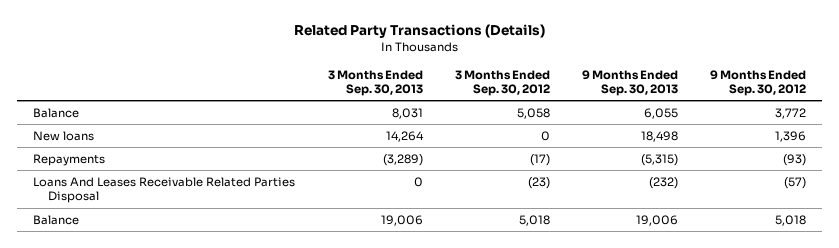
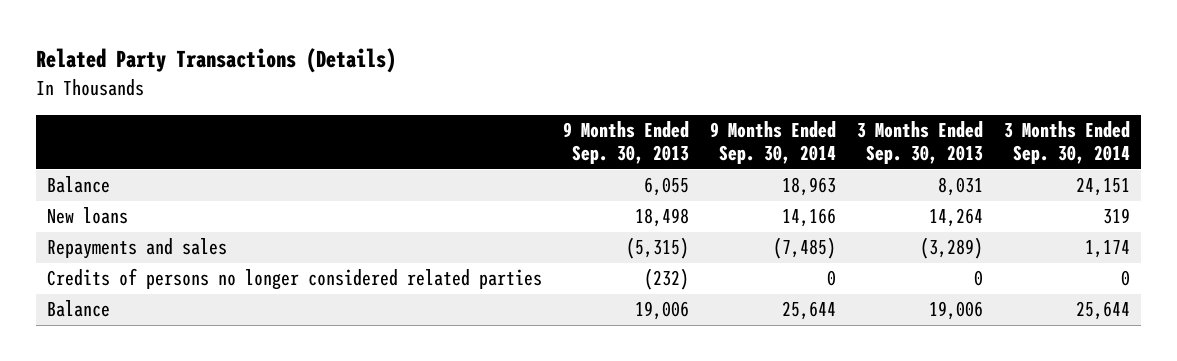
- | 3 Months Ended Sep. 30, 2013 | 3 Months Ended Sep. 30, 2012 | 9 Months Ended Sep. 30, 2013 | 9 Months Ended Sep. 30, 2012
+ | 9 Months Ended Sep. 30, 2013 | 9 Months Ended Sep. 30, 2014 | 3 Months Ended Sep. 30, 2013 | 3 Months Ended Sep. 30, 2014
- Repayments | (3,289) | (17) | (5,315) | (93)
- Loans And Leases Receivable Related Parties Disposal | 0 | (23) | (232) | (57)
+ Repayments and sales | (5,315) | (7,485) | (3,289) | 1,174
+ Credits of persons no longer considered related parties | (232) | 0 | 0 | 0

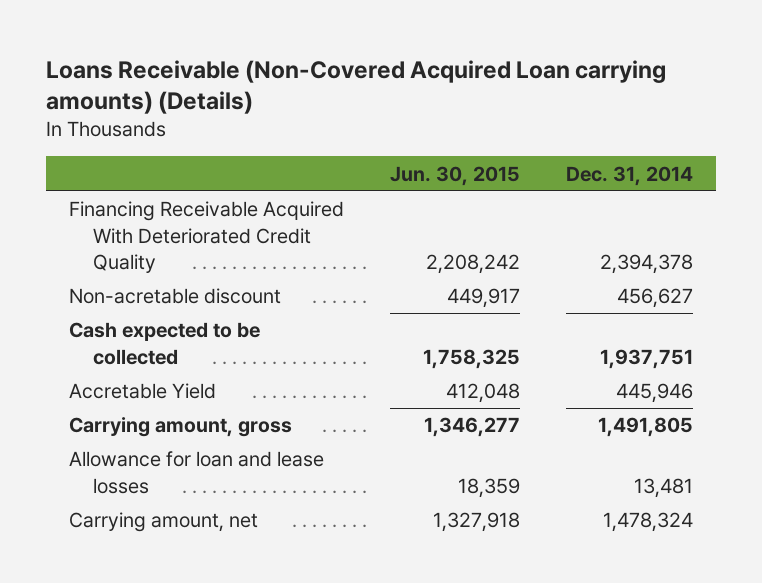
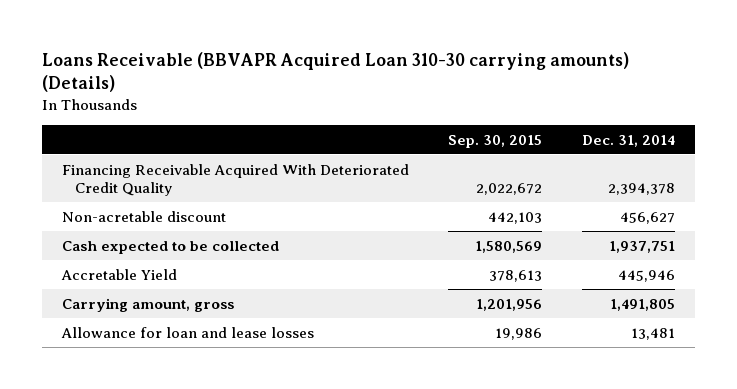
- Loans Receivable (Non-Covered Acquired Loan carrying amounts) (Details)
+ Loans Receivable (BBVAPR Acquired Loan 310-30 carrying amounts) (Details)
- | Jun. 30, 2015 | Dec. 31, 2014
+ | Sep. 30, 2015 | Dec. 31, 2014
- Carrying amount, net | 1,327,918 | 1,478,324

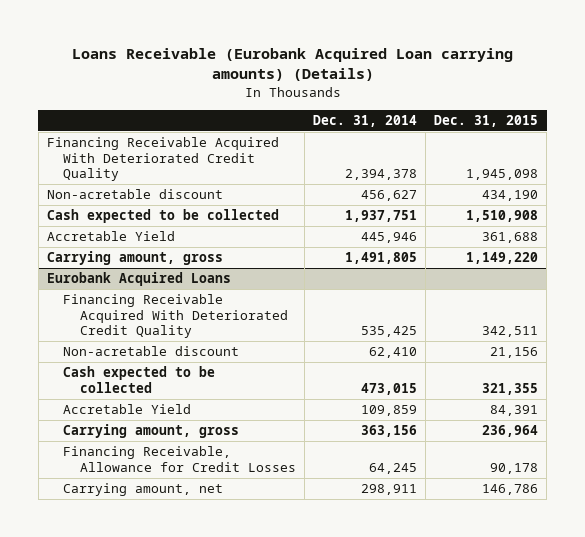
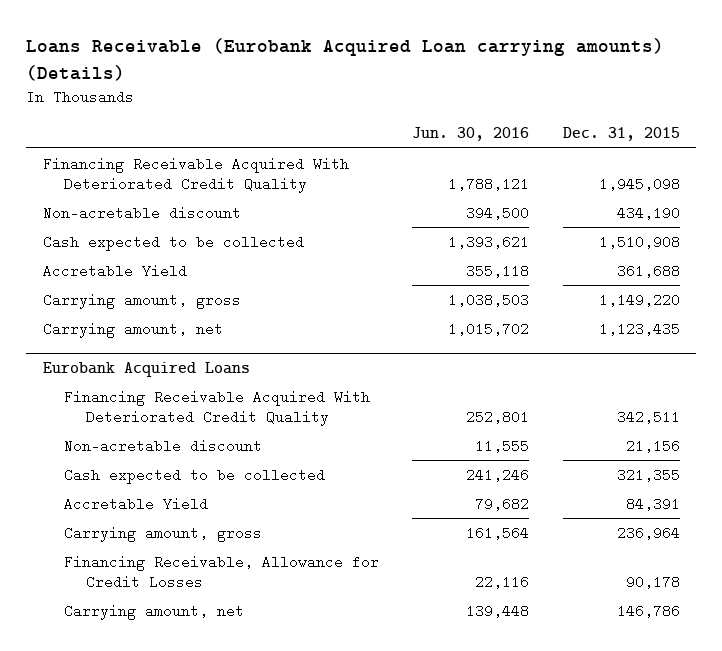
- | Dec. 31, 2014 | Dec. 31, 2015
+ | Jun. 30, 2016 | Dec. 31, 2015
+ Carrying amount, net | 1,015,702 | 1,123,435

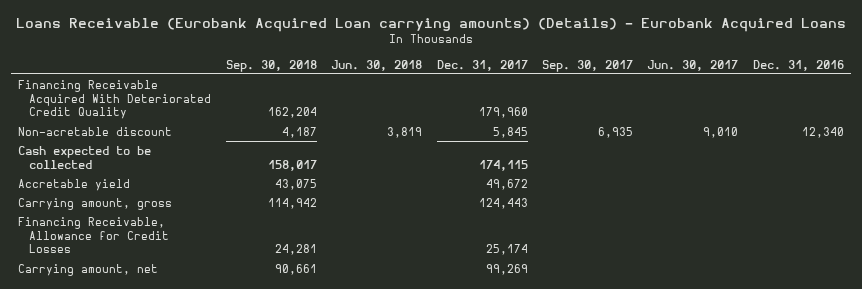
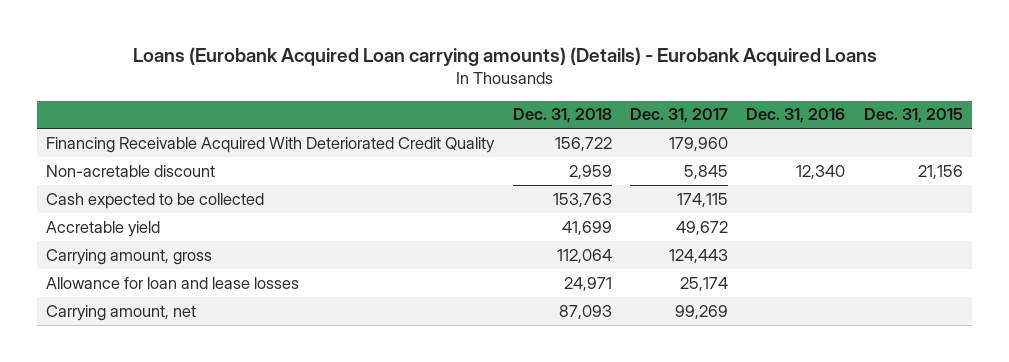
- Loans Receivable (Eurobank Acquired Loan carrying amounts) (Details) - Eurobank Acquired Loans
+ Loans (Eurobank Acquired Loan carrying amounts) (Details) - Eurobank Acquired Loans
- | Sep. 30, 2018 | Jun. 30, 2018 | Dec. 31, 2017 | Sep. 30, 2017 | Jun. 30, 2017 | Dec. 31, 2016
+ | Dec. 31, 2018 | Dec. 31, 2017 | Dec. 31, 2016 | Dec. 31, 2015
- Financing Receivable, Allowance for Credit Losses | 24,281 | | 25,174 | | |
+ Allowance for loan and lease losses | 24,971 | 25,174 | |

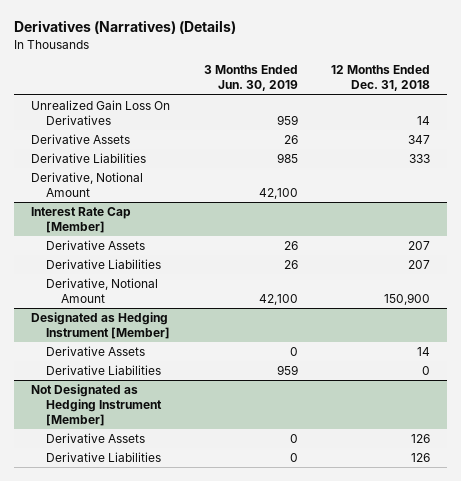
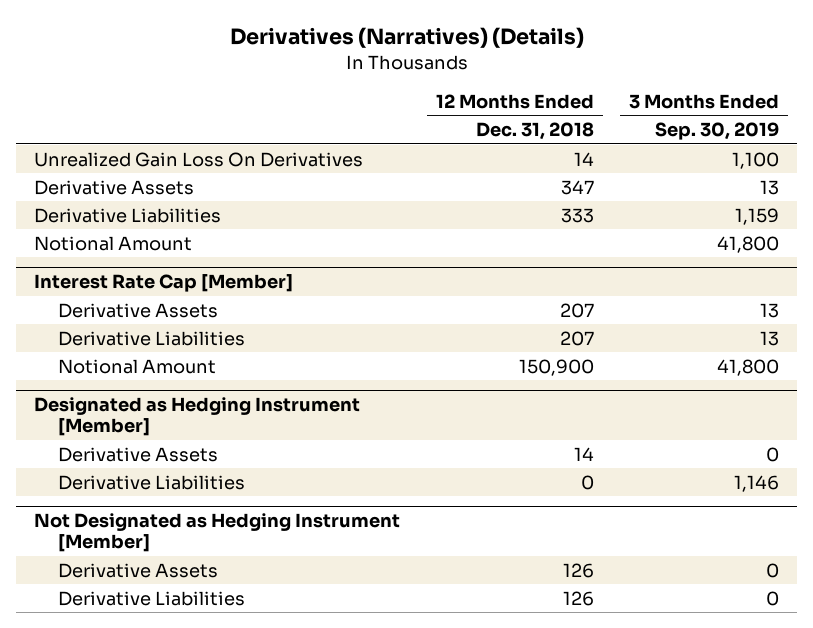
- | 3 Months Ended Jun. 30, 2019 | 12 Months Ended Dec. 31, 2018
+ | 12 Months Ended Dec. 31, 2018 | 3 Months Ended Sep. 30, 2019
- Derivative, Notional Amount | 42,100 |
+ Notional Amount | | 41,800
@ Interest Rate Cap [Member]
- Derivative, Notional Amount | 42,100 | 150,900
+ Notional Amount | 150,900 | 41,800

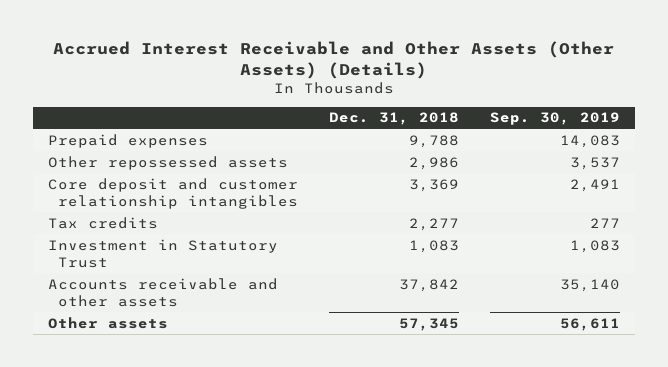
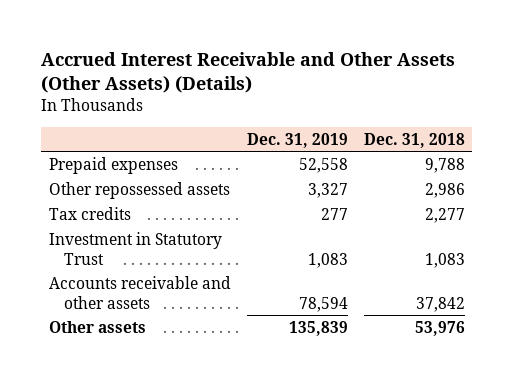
- | Dec. 31, 2018 | Sep. 30, 2019
+ | Dec. 31, 2019 | Dec. 31, 2018
- Core deposit and customer relationship intangibles | 3,369 | 2,491
- Other assets | 57,345 | 56,611
+ Other assets | 135,839 | 53,976

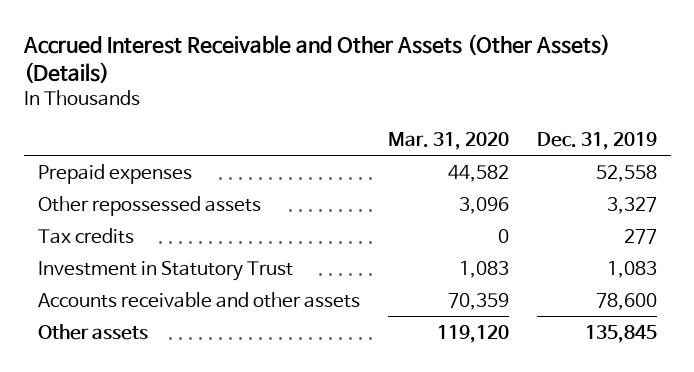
- | Dec. 31, 2019 | Dec. 31, 2018
+ | Mar. 31, 2020 | Dec. 31, 2019
- Accounts receivable and other assets | 78,594 | 37,842
- Other assets | 135,839 | 53,976
+ Accounts receivable and other assets | 70,359 | 78,600
+ Other assets | 119,120 | 135,845

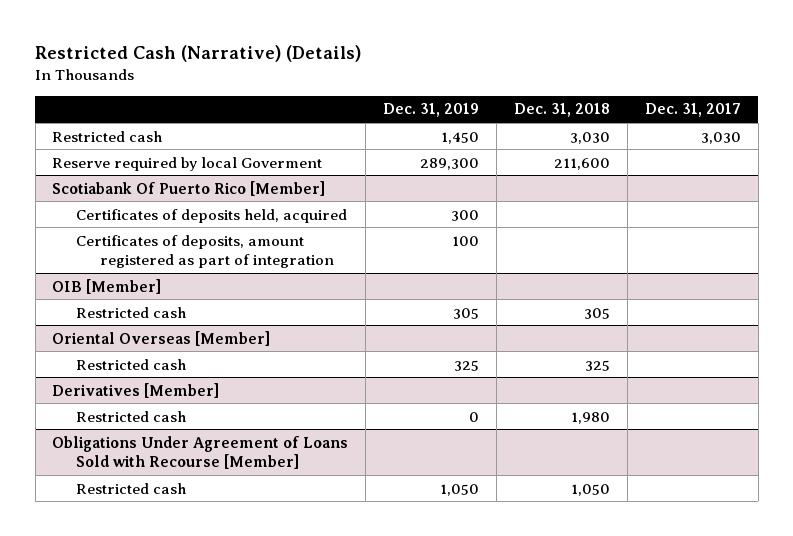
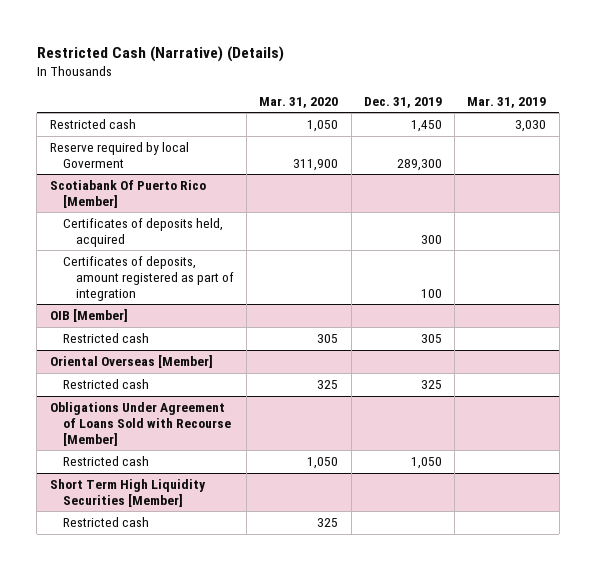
- | Dec. 31, 2019 | Dec. 31, 2018 | Dec. 31, 2017
+ | Mar. 31, 2020 | Dec. 31, 2019 | Mar. 31, 2019
- Derivatives [Member]
- Restricted cash | 0 | 1,980 |
+ Short Term High Liquidity Securities [Member]
+ Restricted cash | 325 | |

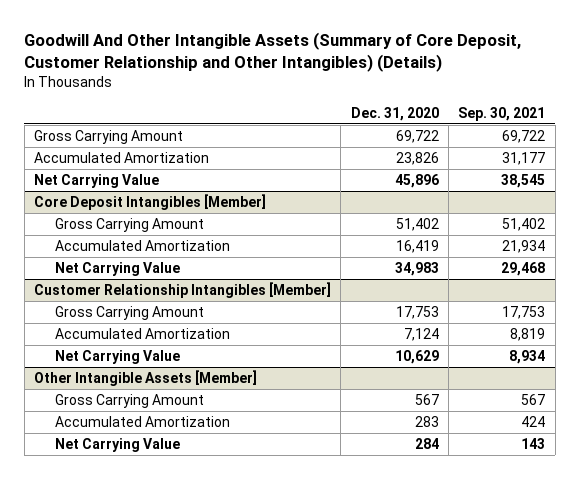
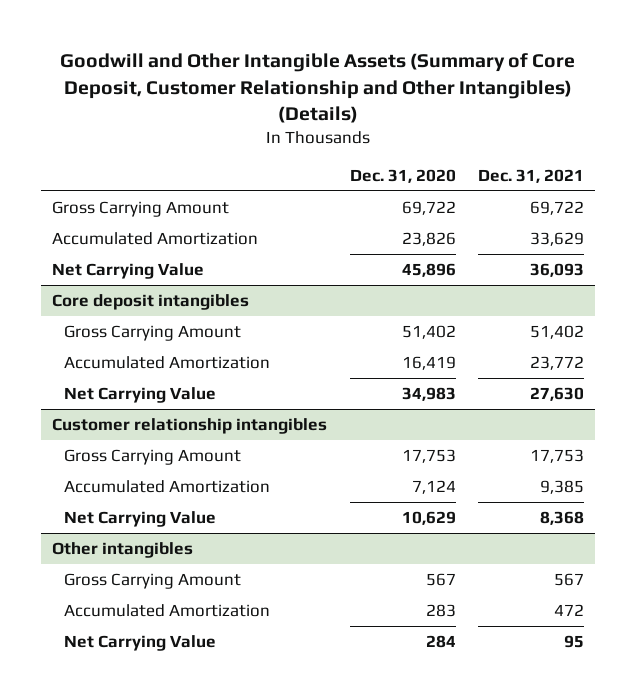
- Goodwill And Other Intangible Assets (Summary of Core Deposit, Customer Relationship and Other Intangibles) (Details)
+ Goodwill and Other Intangible Assets (Summary of Core Deposit, Customer Relationship and Other Intangibles) (Details)
- | Dec. 31, 2020 | Sep. 30, 2021
+ | Dec. 31, 2020 | Dec. 31, 2021
- Core Deposit Intangibles [Member]
+ Core deposit intangibles
- Customer Relationship Intangibles [Member]
+ Customer relationship intangibles
- Other Intangible Assets [Member]
+ Other intangibles

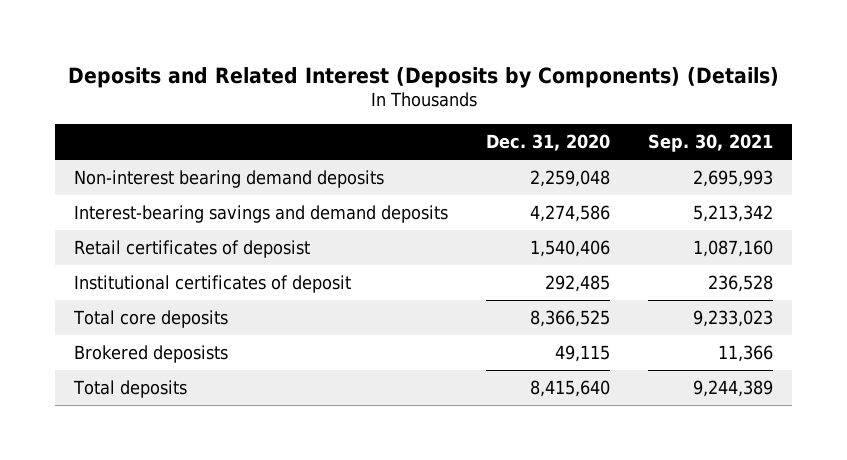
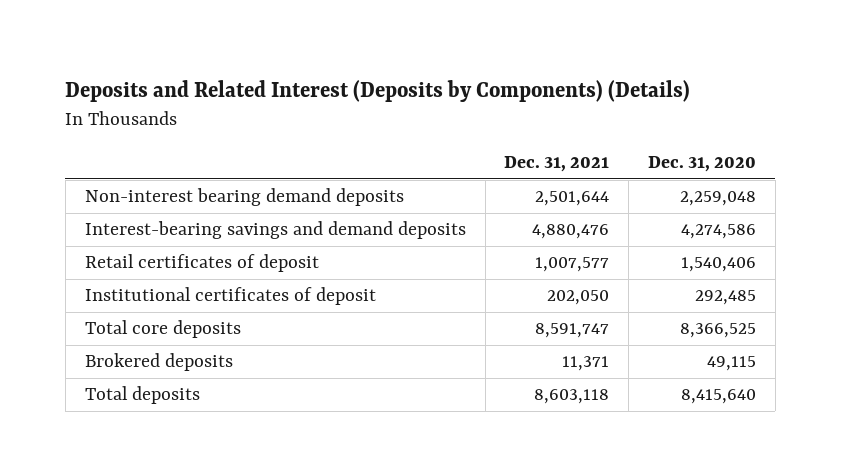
- | Dec. 31, 2020 | Sep. 30, 2021
+ | Dec. 31, 2021 | Dec. 31, 2020
- Retail certificates of deposist | 1,540,406 | 1,087,160
+ Retail certificates of deposit | 1,007,577 | 1,540,406
- Brokered deposists | 49,115 | 11,366
+ Brokered deposits | 11,371 | 49,115

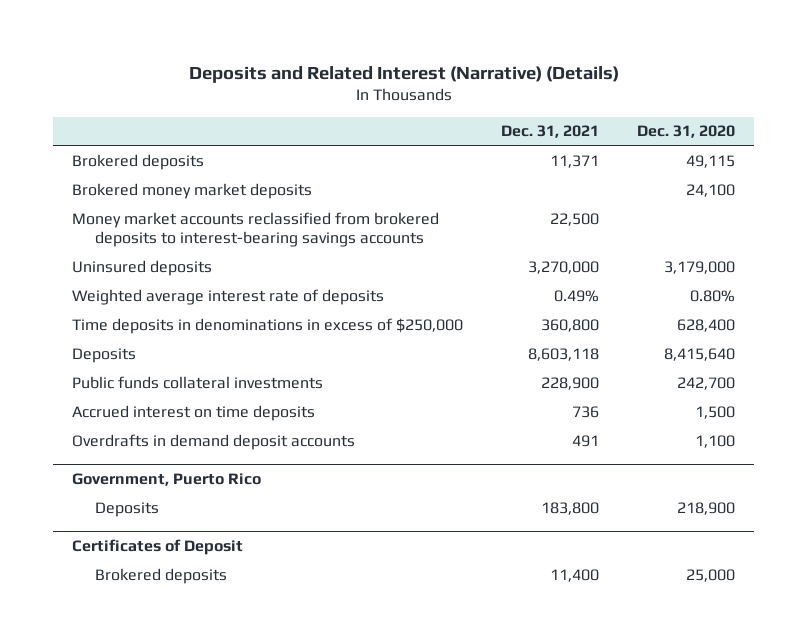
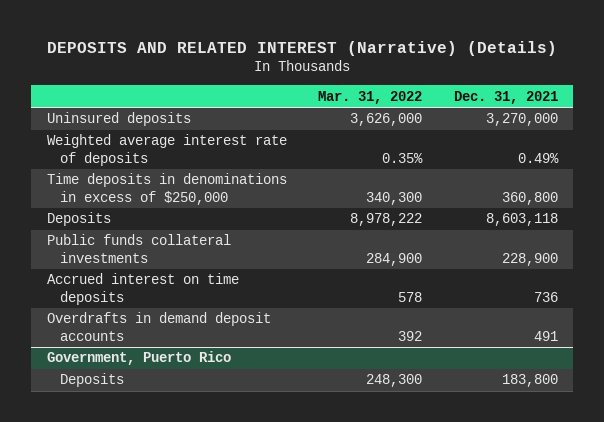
- Deposits and Related Interest (Narrative) (Details)
+ DEPOSITS AND RELATED INTEREST (Narrative) (Details)
- | Dec. 31, 2021 | Dec. 31, 2020
+ | Mar. 31, 2022 | Dec. 31, 2021
- Brokered deposits | 11,371 | 49,115
- Brokered money market deposits | | 24,100
- Money market accounts reclassified from brokered deposits to interest-bearing savings accounts | 22,500 |
- Certificates of Deposit
- Brokered deposits | 11,400 | 25,000

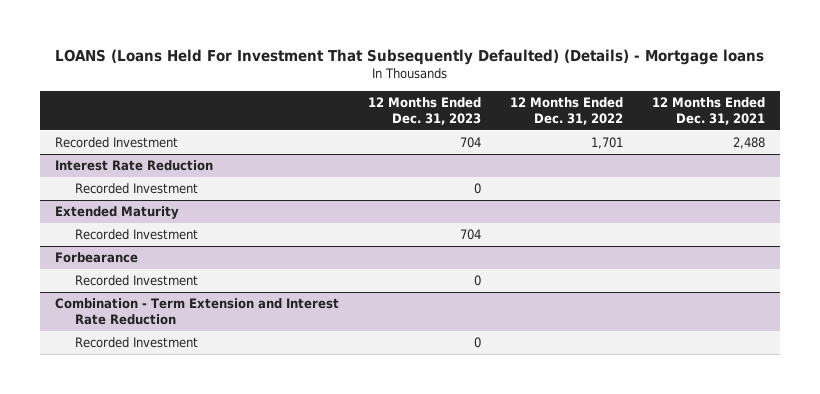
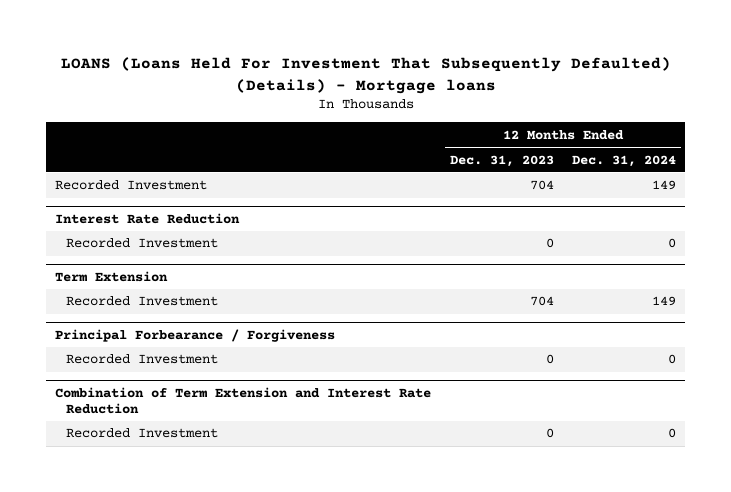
- | 12 Months Ended Dec. 31, 2023 | 12 Months Ended Dec. 31, 2022 | 12 Months Ended Dec. 31, 2021
+ | 12 Months Ended Dec. 31, 2023 | 12 Months Ended Dec. 31, 2024
- Extended Maturity
+ Term Extension
- Forbearance
+ Principal Forbearance / Forgiveness
- Combination - Term Extension and Interest Rate Reduction
+ Combination of Term Extension and Interest Rate Reduction

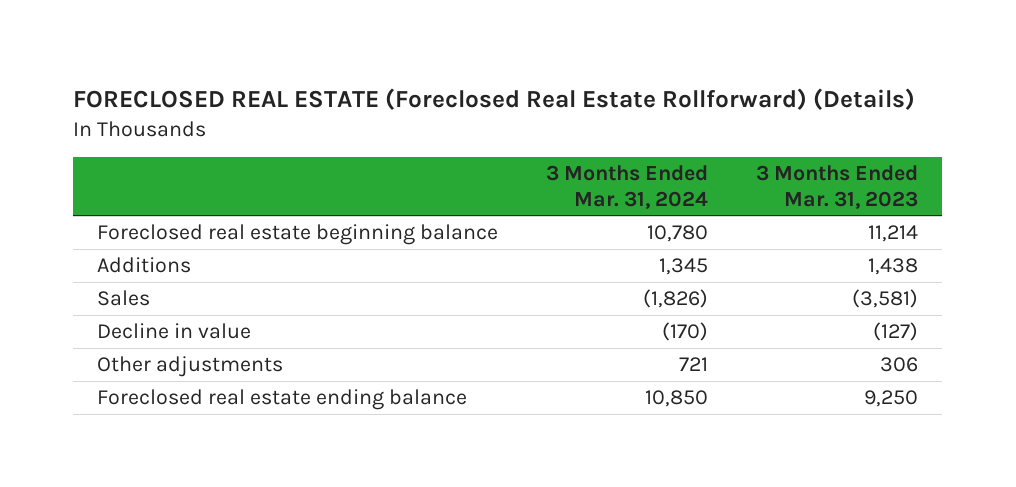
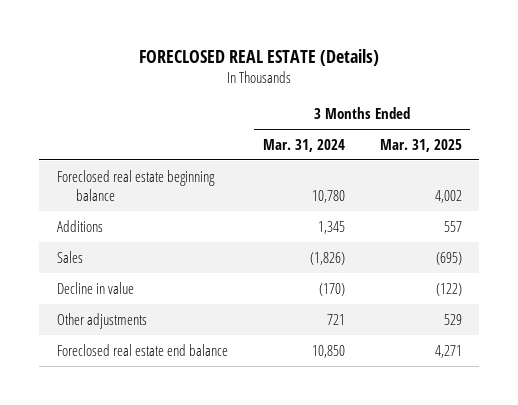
- FORECLOSED REAL ESTATE (Foreclosed Real Estate Rollforward) (Details)
+ FORECLOSED REAL ESTATE (Details)
- | 3 Months Ended Mar. 31, 2024 | 3 Months Ended Mar. 31, 2023
+ | 3 Months Ended Mar. 31, 2024 | 3 Months Ended Mar. 31, 2025
- Foreclosed real estate ending balance | 10,850 | 9,250
+ Foreclosed real estate end balance | 10,850 | 4,271

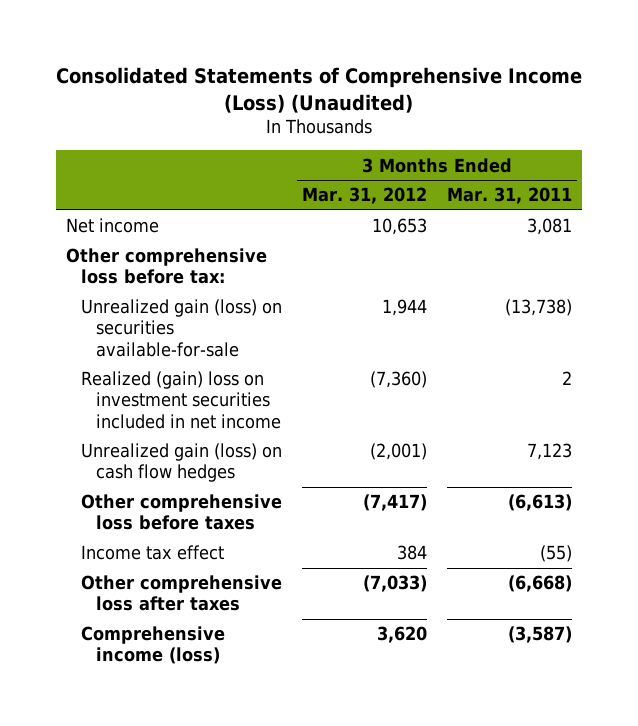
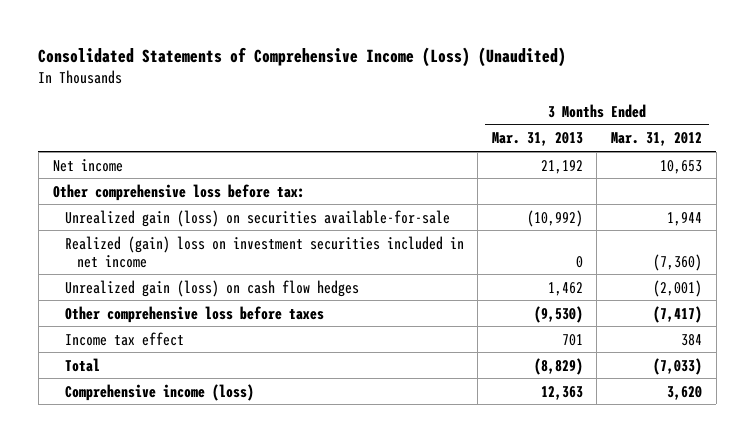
- | 3 Months Ended Mar. 31, 2012 | 3 Months Ended Mar. 31, 2011
+ | 3 Months Ended Mar. 31, 2013 | 3 Months Ended Mar. 31, 2012
- Other comprehensive loss after taxes | (7,033) | (6,668)
+ Total | (8,829) | (7,033)

